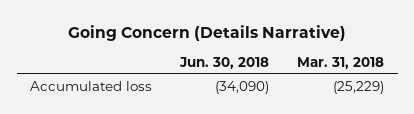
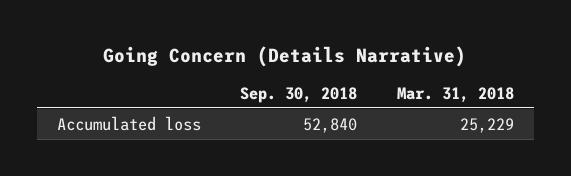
- | Jun. 30, 2018 | Mar. 31, 2018
+ | Sep. 30, 2018 | Mar. 31, 2018
- Accumulated loss | (34,090) | (25,229)
+ Accumulated loss | 52,840 | 25,229

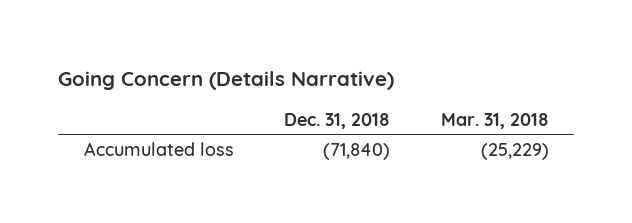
- | Sep. 30, 2018 | Mar. 31, 2018
+ | Dec. 31, 2018 | Mar. 31, 2018
- Accumulated loss | 52,840 | 25,229
+ Accumulated loss | (71,840) | (25,229)

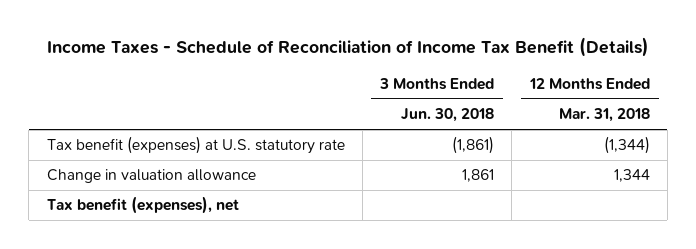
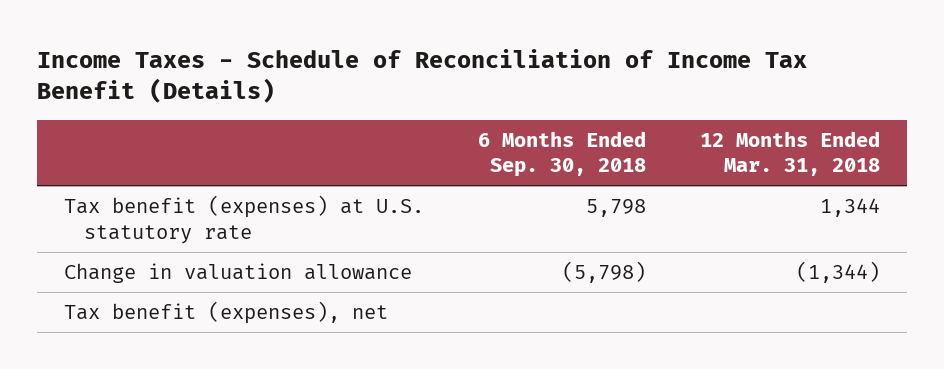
- | 3 Months Ended Jun. 30, 2018 | 12 Months Ended Mar. 31, 2018
+ | 6 Months Ended Sep. 30, 2018 | 12 Months Ended Mar. 31, 2018
- Tax benefit (expenses) at U.S. statutory rate | (1,861) | (1,344)
- Change in valuation allowance | 1,861 | 1,344
+ Tax benefit (expenses) at U.S. statutory rate | 5,798 | 1,344
+ Change in valuation allowance | (5,798) | (1,344)

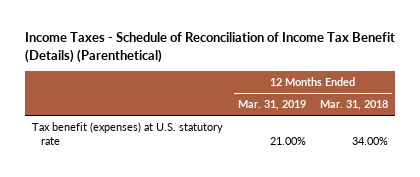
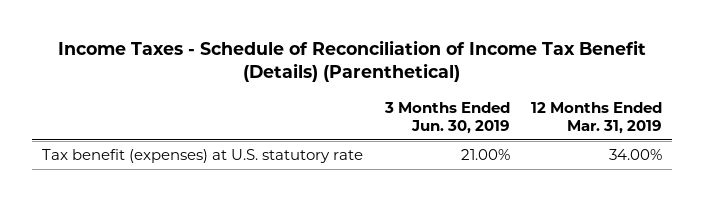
- | 12 Months Ended Mar. 31, 2019 | 12 Months Ended Mar. 31, 2018
+ | 3 Months Ended Jun. 30, 2019 | 12 Months Ended Mar. 31, 2019
- Tax benefit (expenses) at U.S. statutory rate | 21.00% | 34.00%
+ Tax benefit (expenses) at U.S. statutory rate | 21.00% | 34.00%

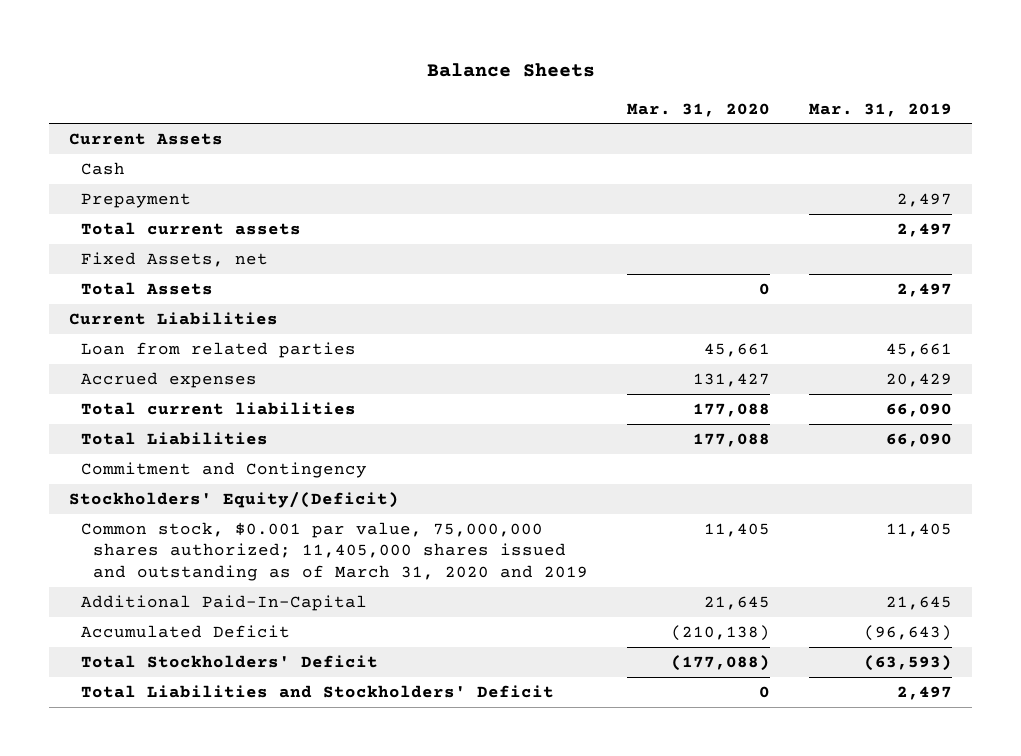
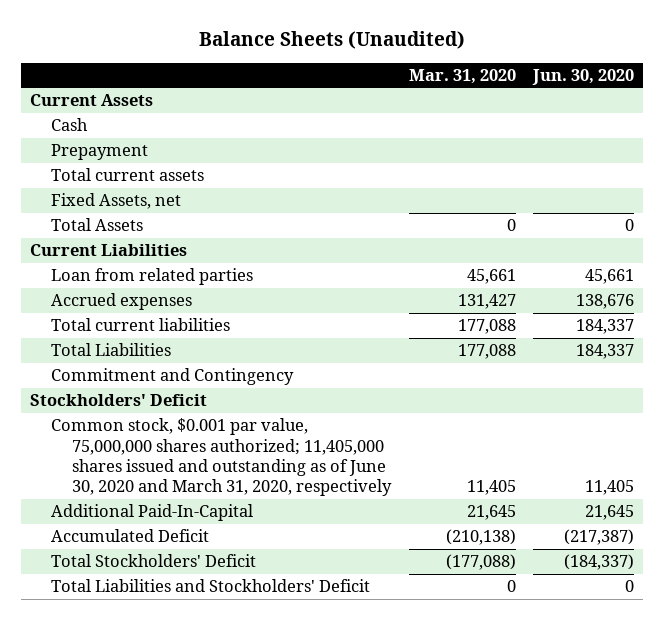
- Balance Sheets
+ Balance Sheets (Unaudited)
- | Mar. 31, 2020 | Mar. 31, 2019
+ | Mar. 31, 2020 | Jun. 30, 2020
- Stockholders' Equity/(Deficit)
- Common stock, $0.001 par value, 75,000,000 shares authorized; 11,405,000 shares issued and outstanding as of March 31, 2020 and 2019 | 11,405 | 11,405
+ Stockholders' Deficit
+ Common stock, $0.001 par value, 75,000,000 shares authorized; 11,405,000 shares issued and outstanding as of June 30, 2020 and March 31, 2020, respectively | 11,405 | 11,405

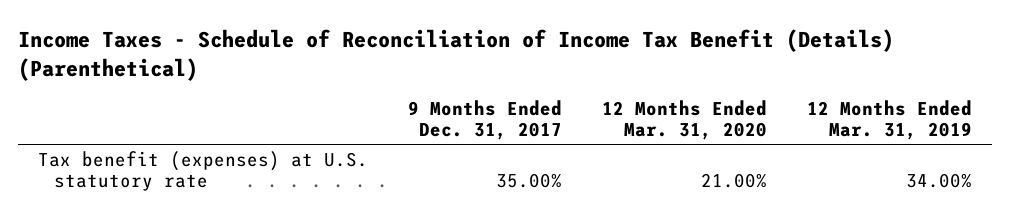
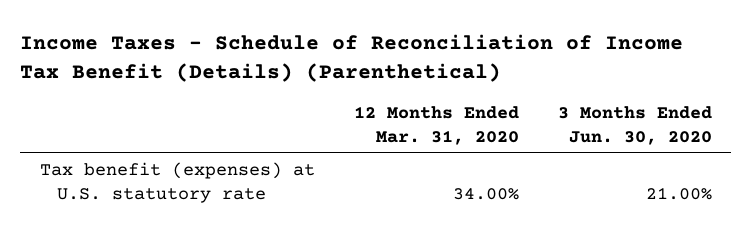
- | 9 Months Ended Dec. 31, 2017 | 12 Months Ended Mar. 31, 2020 | 12 Months Ended Mar. 31, 2019
+ | 12 Months Ended Mar. 31, 2020 | 3 Months Ended Jun. 30, 2020
- Tax benefit (expenses) at U.S. statutory rate | 35.00% | 21.00% | 34.00%
+ Tax benefit (expenses) at U.S. statutory rate | 34.00% | 21.00%

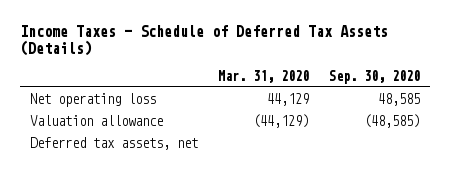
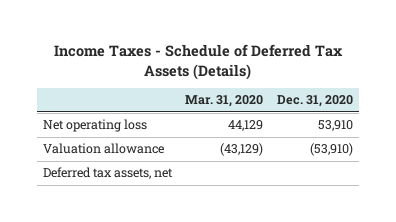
- | Mar. 31, 2020 | Sep. 30, 2020
+ | Mar. 31, 2020 | Dec. 31, 2020
- Valuation allowance | (44,129) | (48,585)
+ Valuation allowance | (43,129) | (53,910)

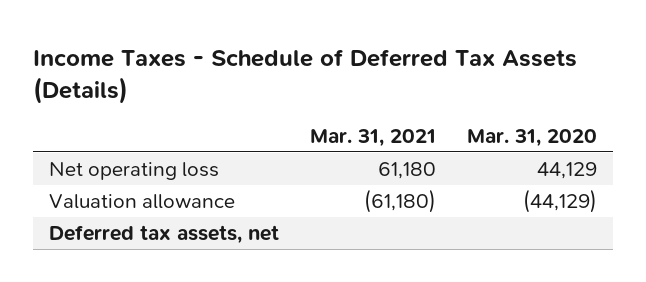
- | Mar. 31, 2020 | Dec. 31, 2020
+ | Mar. 31, 2021 | Mar. 31, 2020
- Valuation allowance | (43,129) | (53,910)
+ Valuation allowance | (61,180) | (44,129)

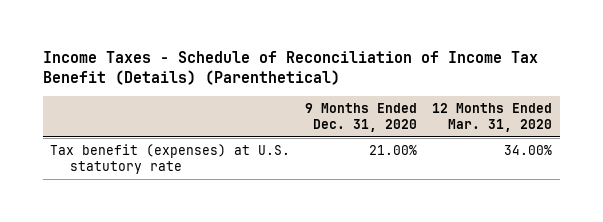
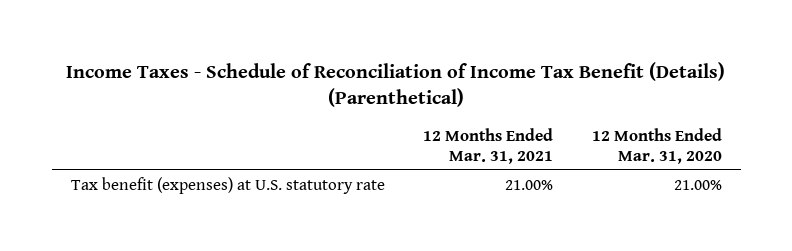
- | 9 Months Ended Dec. 31, 2020 | 12 Months Ended Mar. 31, 2020
+ | 12 Months Ended Mar. 31, 2021 | 12 Months Ended Mar. 31, 2020
- Tax benefit (expenses) at U.S. statutory rate | 21.00% | 34.00%
+ Tax benefit (expenses) at U.S. statutory rate | 21.00% | 21.00%

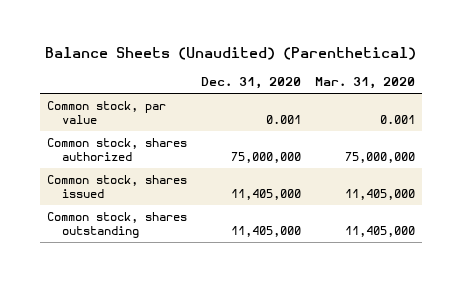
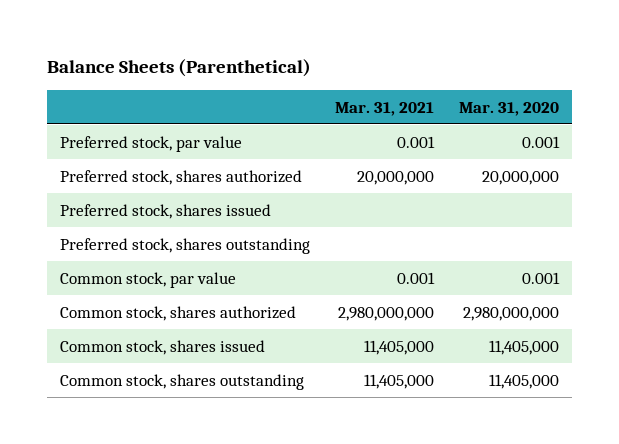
- Balance Sheets (Unaudited) (Parenthetical)
+ Balance Sheets (Parenthetical)
- | Dec. 31, 2020 | Mar. 31, 2020
+ | Mar. 31, 2021 | Mar. 31, 2020
+ Preferred stock, par value | 0.001 | 0.001
+ Preferred stock, shares authorized | 20,000,000 | 20,000,000
+ Preferred stock, shares issued
+ Preferred stock, shares outstanding
- Common stock, shares authorized | 75,000,000 | 75,000,000
+ Common stock, shares authorized | 2,980,000,000 | 2,980,000,000

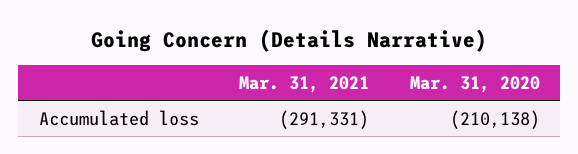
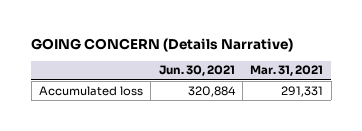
- Going Concern (Details Narrative)
+ GOING CONCERN (Details Narrative)
- | Mar. 31, 2021 | Mar. 31, 2020
+ | Jun. 30, 2021 | Mar. 31, 2021
- Accumulated loss | (291,331) | (210,138)
+ Accumulated loss | 320,884 | 291,331

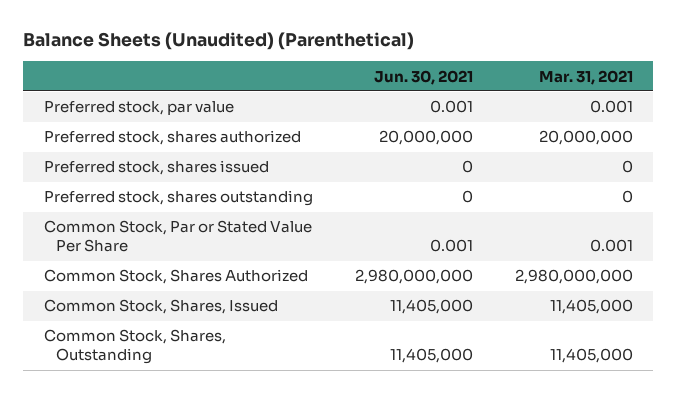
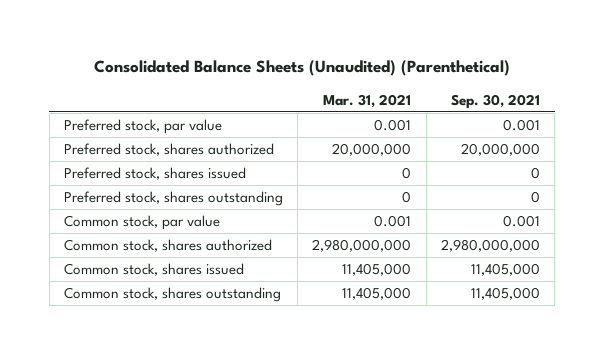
- Balance Sheets (Unaudited) (Parenthetical)
+ Consolidated Balance Sheets (Unaudited) (Parenthetical)
- | Jun. 30, 2021 | Mar. 31, 2021
+ | Mar. 31, 2021 | Sep. 30, 2021
- Common Stock, Par or Stated Value Per Share | 0.001 | 0.001
- Common Stock, Shares Authorized | 2,980,000,000 | 2,980,000,000
- Common Stock, Shares, Issued | 11,405,000 | 11,405,000
- Common Stock, Shares, Outstanding | 11,405,000 | 11,405,000
+ Common stock, par value | 0.001 | 0.001
+ Common stock, shares authorized | 2,980,000,000 | 2,980,000,000
+ Common stock, shares issued | 11,405,000 | 11,405,000
+ Common stock, shares outstanding | 11,405,000 | 11,405,000

